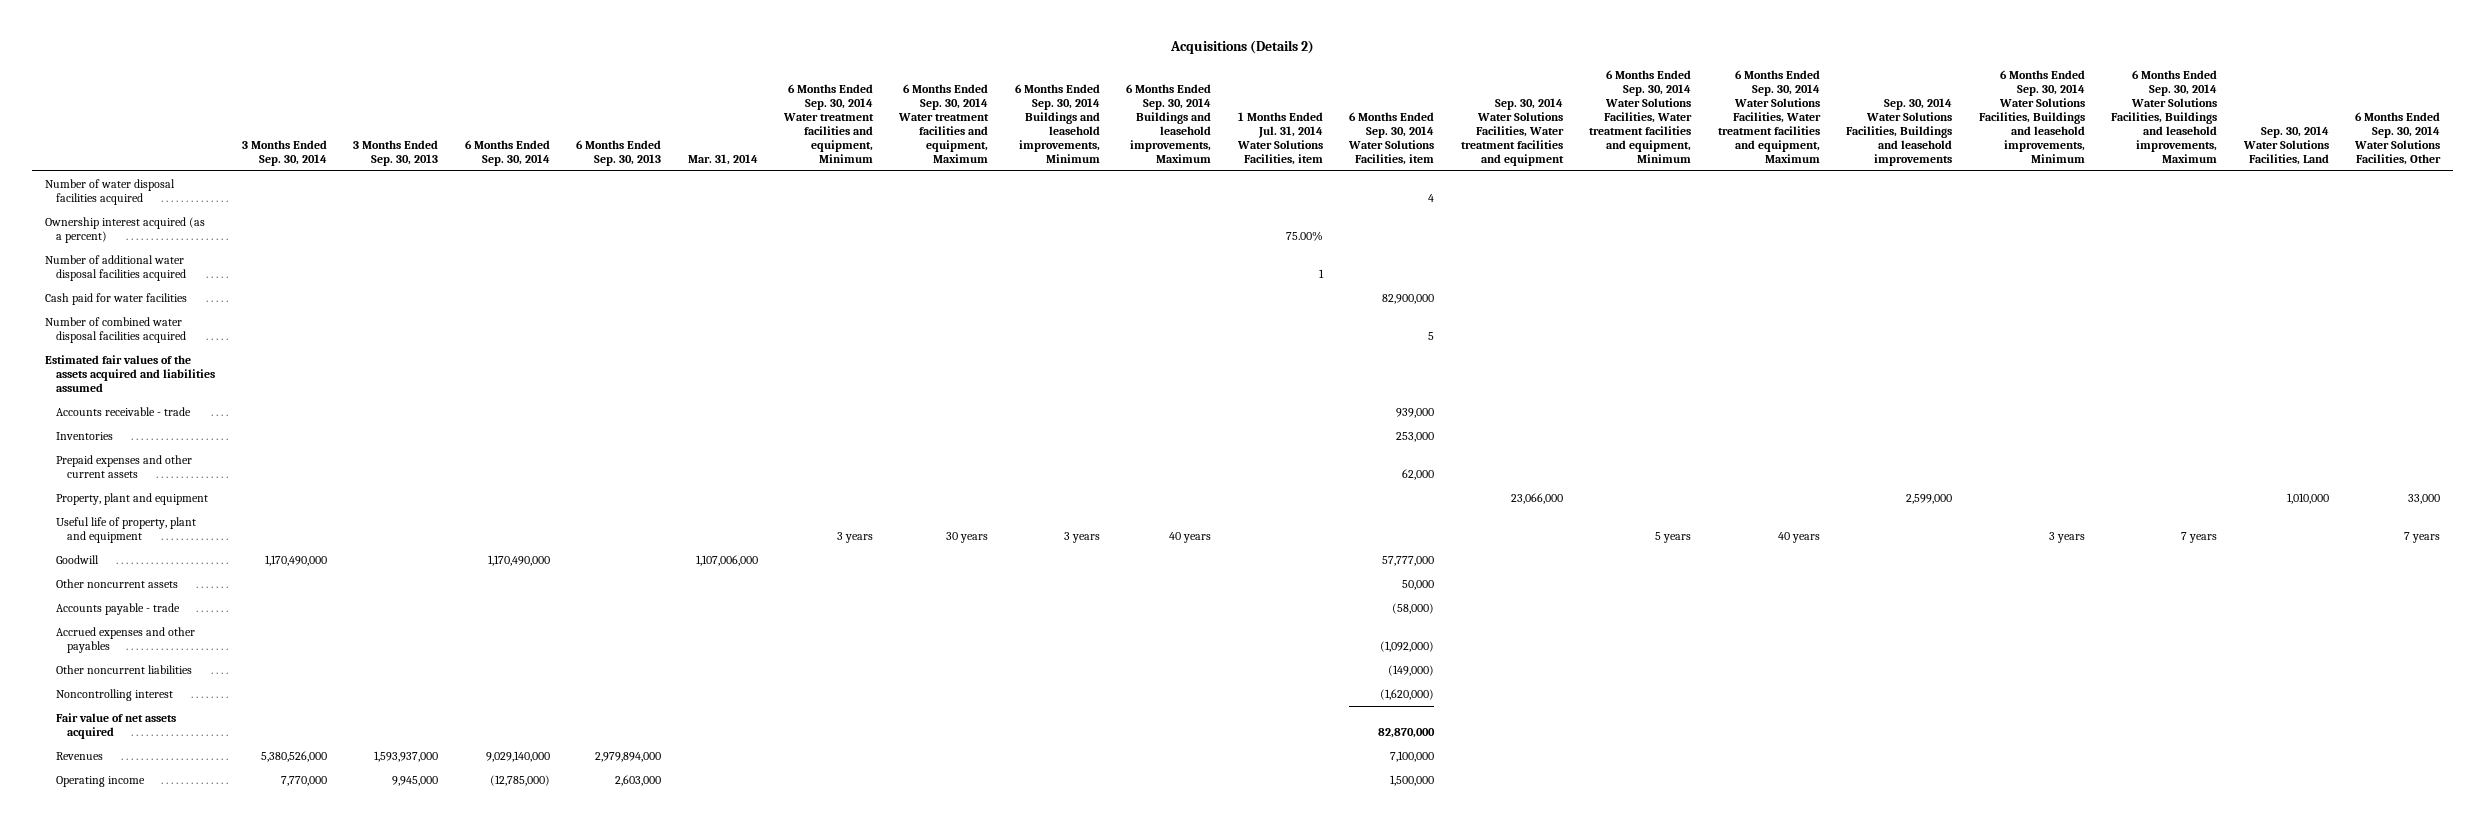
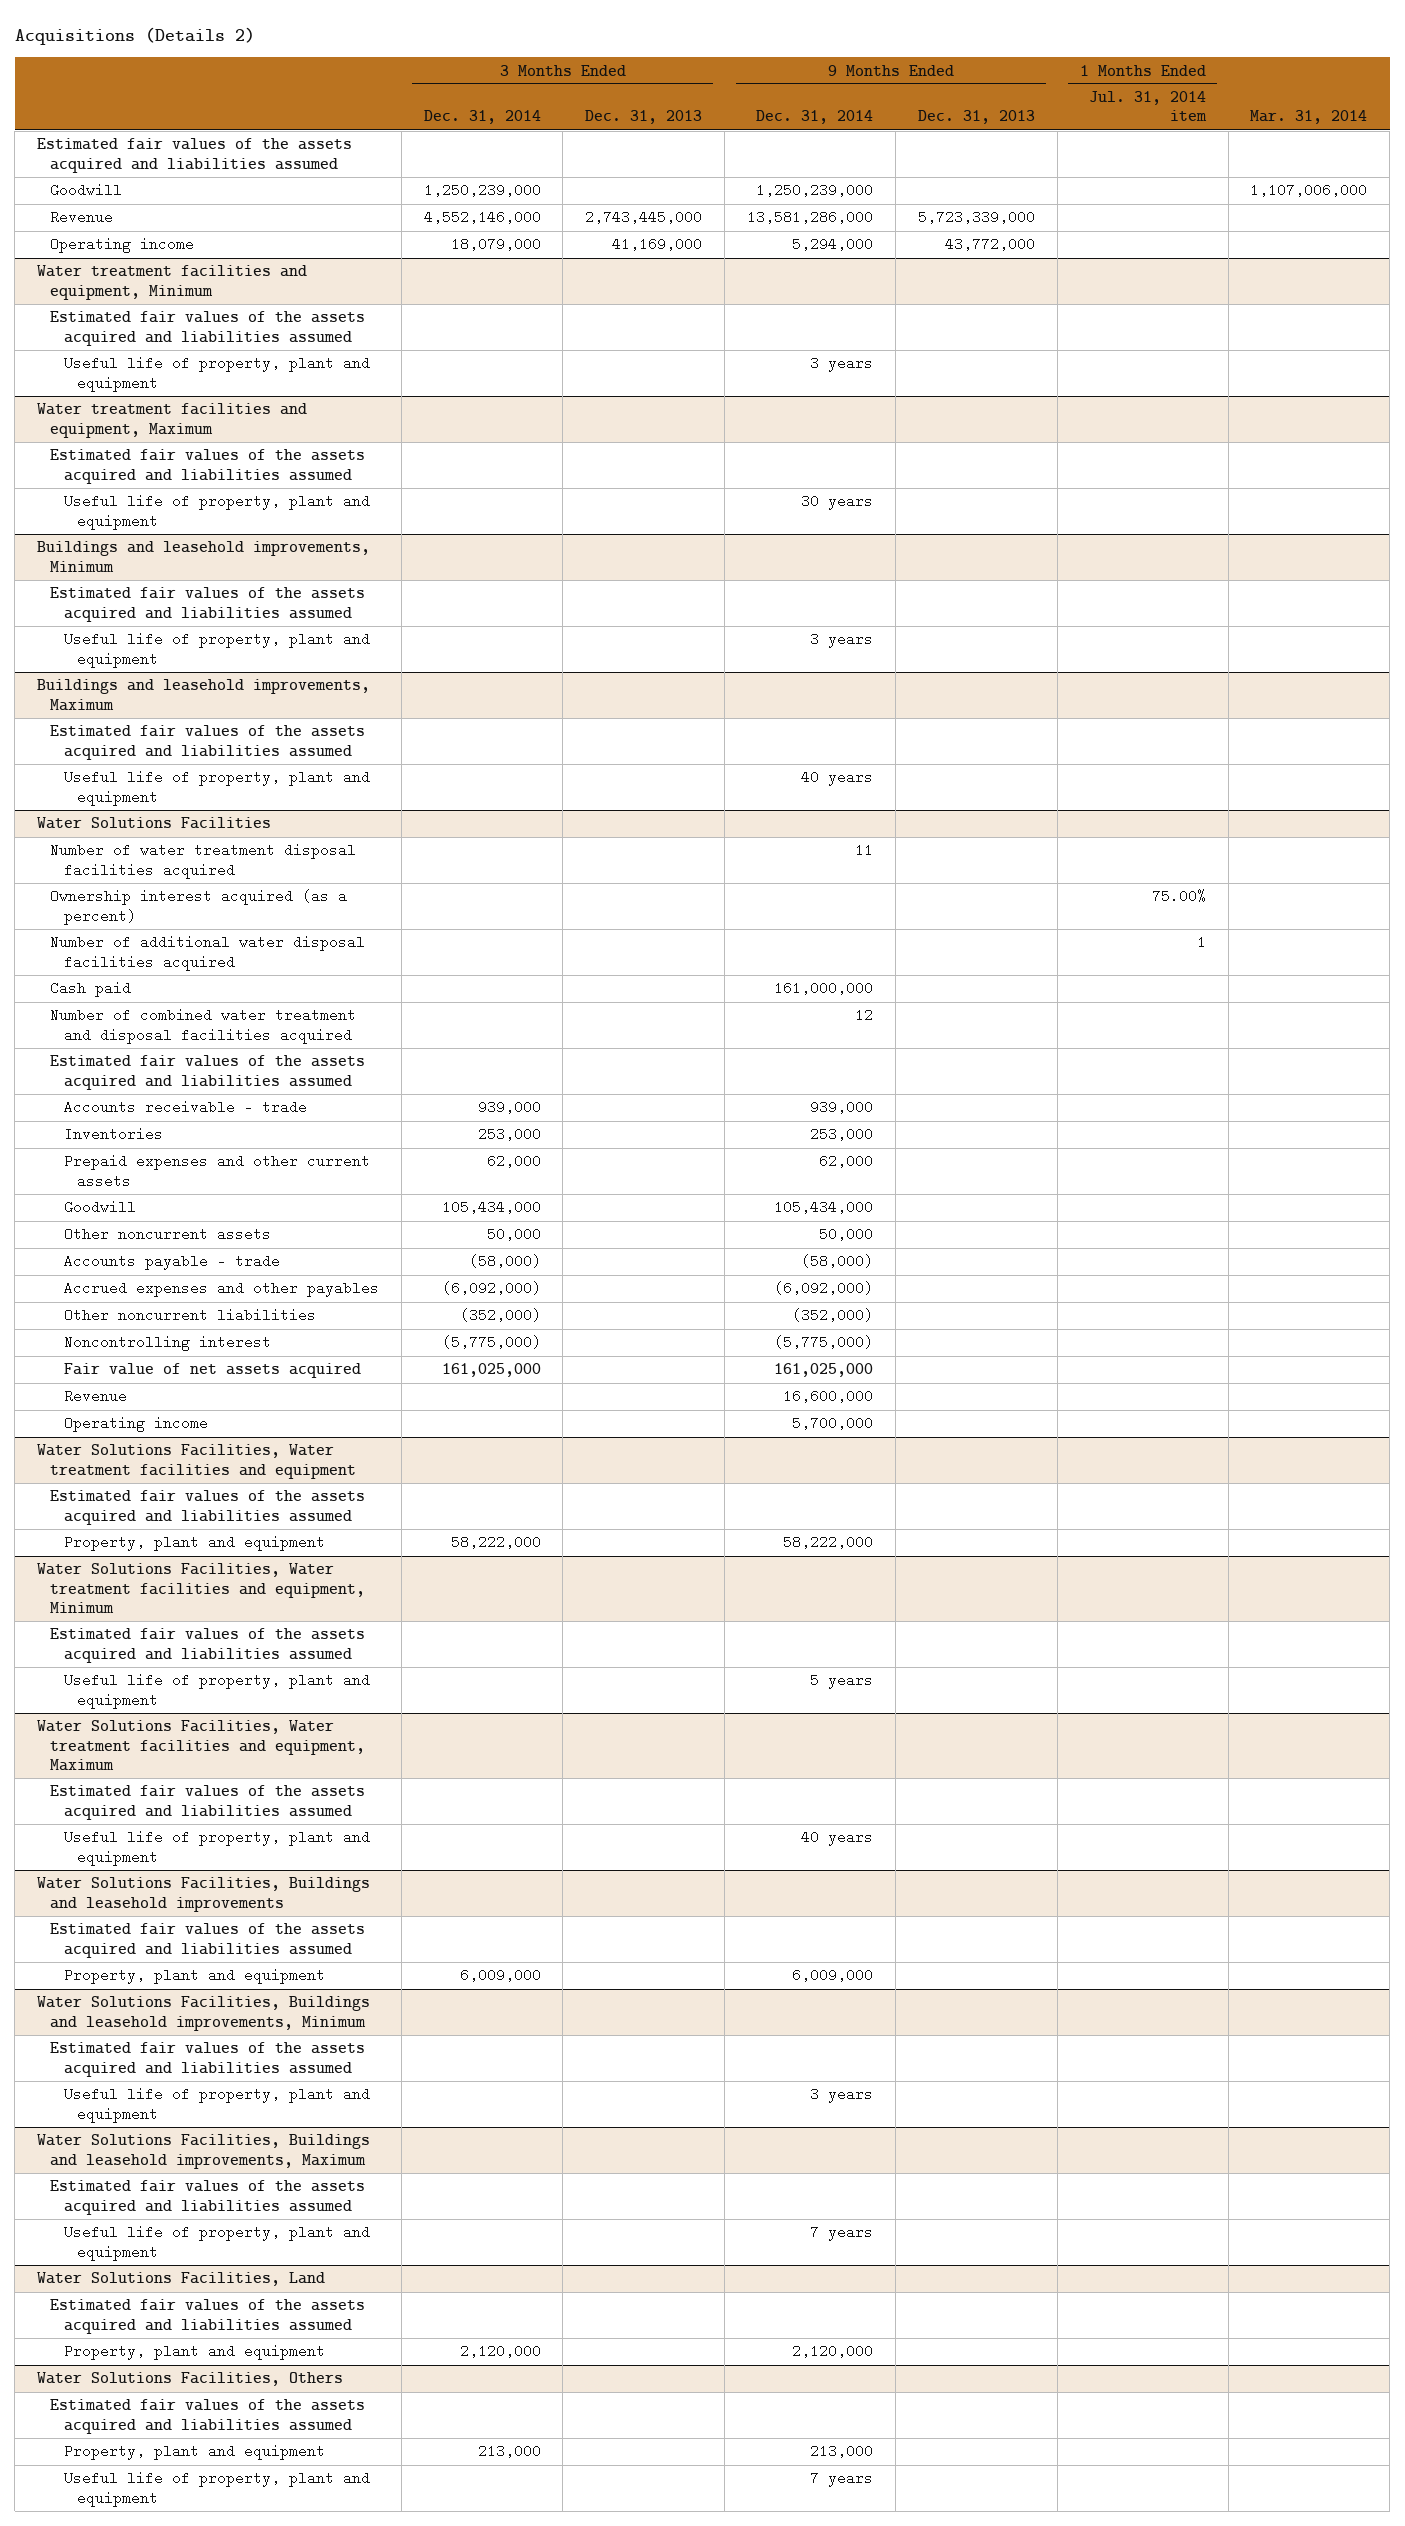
- | 3 Months Ended Sep. 30, 2014 | 3 Months Ended Sep. 30, 2013 | 6 Months Ended Sep. 30, 2014 | 6 Months Ended Sep. 30, 2013 | Mar. 31, 2014 | 6 Months Ended Sep. 30, 2014 Water treatment facilities and equipment, Minimum | 6 Months Ended Sep. 30, 2014 Water treatment facilities and equipment, Maximum | 6 Months Ended Sep. 30, 2014 Buildings and leasehold improvements, Minimum | 6 Months Ended Sep. 30, 2014 Buildings and leasehold improvements, Maximum | 1 Months Ended Jul. 31, 2014 Water Solutions Facilities, item | 6 Months Ended Sep. 30, 2014 Water Solutions Facilities, item | Sep. 30, 2014 Water Solutions Facilities, Water treatment facilities and equipment | 6 Months Ended Sep. 30, 2014 Water Solutions Facilities, Water treatment facilities and equipment, Minimum | 6 Months Ended Sep. 30, 2014 Water Solutions Facilities, Water treatment facilities and equipment, Maximum | Sep. 30, 2014 Water Solutions Facilities, Buildings and leasehold improvements | 6 Months Ended Sep. 30, 2014 Water Solutions Facilities, Buildings and leasehold improvements, Minimum | 6 Months Ended Sep. 30, 2014 Water Solutions Facilities, Buildings and leasehold improvements, Maximum | Sep. 30, 2014 Water Solutions Facilities, Land | 6 Months Ended Sep. 30, 2014 Water Solutions Facilities, Other
+ | 3 Months Ended Dec. 31, 2014 | 3 Months Ended Dec. 31, 2013 | 9 Months Ended Dec. 31, 2014 | 9 Months Ended Dec. 31, 2013 | 1 Months Ended Jul. 31, 2014 item | Mar. 31, 2014
- Number of water disposal facilities acquired | | | | | | | | | | | 4 | | | | | | | |
- Ownership interest acquired (as a percent) | | | | | | | | | | 75.00% | | | | | | | | |
- Number of additional water disposal facilities acquired | | | | | | | | | | 1 | | | | | | | | |
- Cash paid for water facilities | | | | | | | | | | | 82,900,000 | | | | | | | |
- Number of combined water disposal facilities acquired | | | | | | | | | | | 5 | | | | | | | |
- Accounts receivable - trade | | | | | | | | | | | 939,000 | | | | | | | |
- Inventories | | | | | | | | | | | 253,000 | | | | | | | |
- Prepaid expenses and other current assets | | | | | | | | | | | 62,000 | | | | | | | |
- Property, plant and equipment | | | | | | | | | | | | 23,066,000 | | | 2,599,000 | | | 1,010,000 | 33,000
- Useful life of property, plant and equipment | | | | | | 3 years | 30 years | 3 years | 40 years | | | | 5 years | 40 years | | 3 years | 7 years | | 7 years
- Other noncurrent assets | | | | | | | | | | | 50,000 | | | | | | | |
- Accounts payable - trade | | | | | | | | | | | (58,000) | | | | | | | |
- Accrued expenses and other payables | | | | | | | | | | | (1,092,000) | | | | | | | |
- Other noncurrent liabilities | | | | | | | | | | | (149,000) | | | | | | | |
- Noncontrolling interest | | | | | | | | | | | (1,620,000) | | | | | | | |
- Fair value of net assets acquired | | | | | | | | | | | 82,870,000 | | | | | | | |
- Revenues | 5,380,526,000 | 1,593,937,000 | 9,029,140,000 | 2,979,894,000 | | | | | | | 7,100,000 | | | | | | | |
+ Revenue | 4,552,146,000 | 2,743,445,000 | 13,581,286,000 | 5,723,339,000 | |
+ Water treatment facilities and equipment, Minimum
+ Estimated fair values of the assets acquired and liabilities assumed
+ Useful life of property, plant and equipment | | | 3 years | | |
+ Water treatment facilities and equipment, Maximum
+ Estimated fair values of the assets acquired and liabilities assumed
+ Useful life of property, plant and equipment | | | 30 years | | |
+ Buildings and leasehold improvements, Minimum
+ Estimated fair values of the assets acquired and liabilities assumed
+ Useful life of property, plant and equipment | | | 3 years | | |
+ Buildings and leasehold improvements, Maximum
+ Estimated fair values of the assets acquired and liabilities assumed
+ Useful life of property, plant and equipment | | | 40 years | | |
+ Water Solutions Facilities
+ Number of water treatment disposal facilities acquired | | | 11 | | |
+ Ownership interest acquired (as a percent) | | | | | 75.00% |
+ Number of additional water disposal facilities acquired | | | | | 1 |
+ Cash paid | | | 161,000,000 | | |
+ Number of combined water treatment and disposal facilities acquired | | | 12 | | |
+ Estimated fair values of the assets acquired and liabilities assumed
+ Accounts receivable - trade | 939,000 | | 939,000 | | |
+ Inventories | 253,000 | | 253,000 | | |
+ Prepaid expenses and other current assets | 62,000 | | 62,000 | | |
+ Goodwill | 105,434,000 | | 105,434,000 | | |
+ Other noncurrent assets | 50,000 | | 50,000 | | |
+ Accounts payable - trade | (58,000) | | (58,000) | | |
+ Accrued expenses and other payables | (6,092,000) | | (6,092,000) | | |
+ Other noncurrent liabilities | (352,000) | | (352,000) | | |
+ Noncontrolling interest | (5,775,000) | | (5,775,000) | | |
+ Fair value of net assets acquired | 161,025,000 | | 161,025,000 | | |
+ Revenue | | | 16,600,000 | | |
+ Operating income | | | 5,700,000 | | |
+ Water Solutions Facilities, Water treatment facilities and equipment
+ Estimated fair values of the assets acquired and liabilities assumed
+ Property, plant and equipment | 58,222,000 | | 58,222,000 | | |
+ Water Solutions Facilities, Water treatment facilities and equipment, Minimum
+ Estimated fair values of the assets acquired and liabilities assumed
+ Useful life of property, plant and equipment | | | 5 years | | |
+ Water Solutions Facilities, Water treatment facilities and equipment, Maximum
+ Estimated fair values of the assets acquired and liabilities assumed
+ Useful life of property, plant and equipment | | | 40 years | | |
+ Water Solutions Facilities, Buildings and leasehold improvements
+ Estimated fair values of the assets acquired and liabilities assumed
+ Property, plant and equipment | 6,009,000 | | 6,009,000 | | |
+ Water Solutions Facilities, Buildings and leasehold improvements, Minimum
+ Estimated fair values of the assets acquired and liabilities assumed
+ Useful life of property, plant and equipment | | | 3 years | | |
+ Water Solutions Facilities, Buildings and leasehold improvements, Maximum
+ Estimated fair values of the assets acquired and liabilities assumed
+ Useful life of property, plant and equipment | | | 7 years | | |
+ Water Solutions Facilities, Land
+ Estimated fair values of the assets acquired and liabilities assumed
+ Property, plant and equipment | 2,120,000 | | 2,120,000 | | |
+ Water Solutions Facilities, Others
+ Estimated fair values of the assets acquired and liabilities assumed
+ Property, plant and equipment | 213,000 | | 213,000 | | |
+ Useful life of property, plant and equipment | | | 7 years | | |

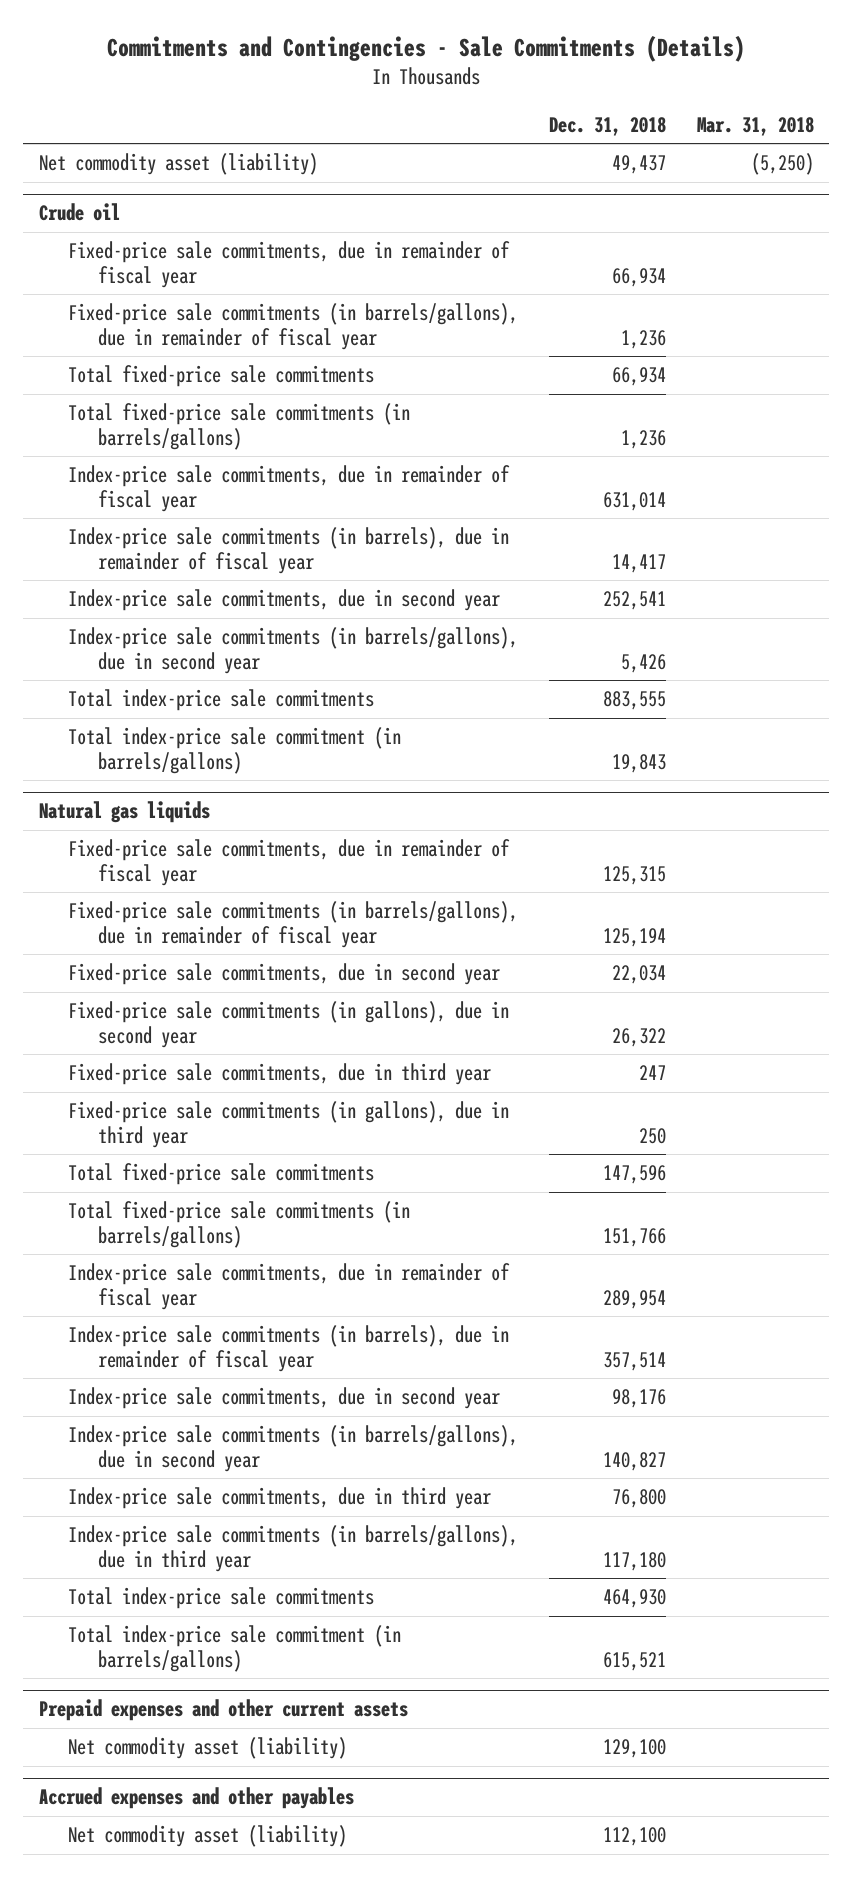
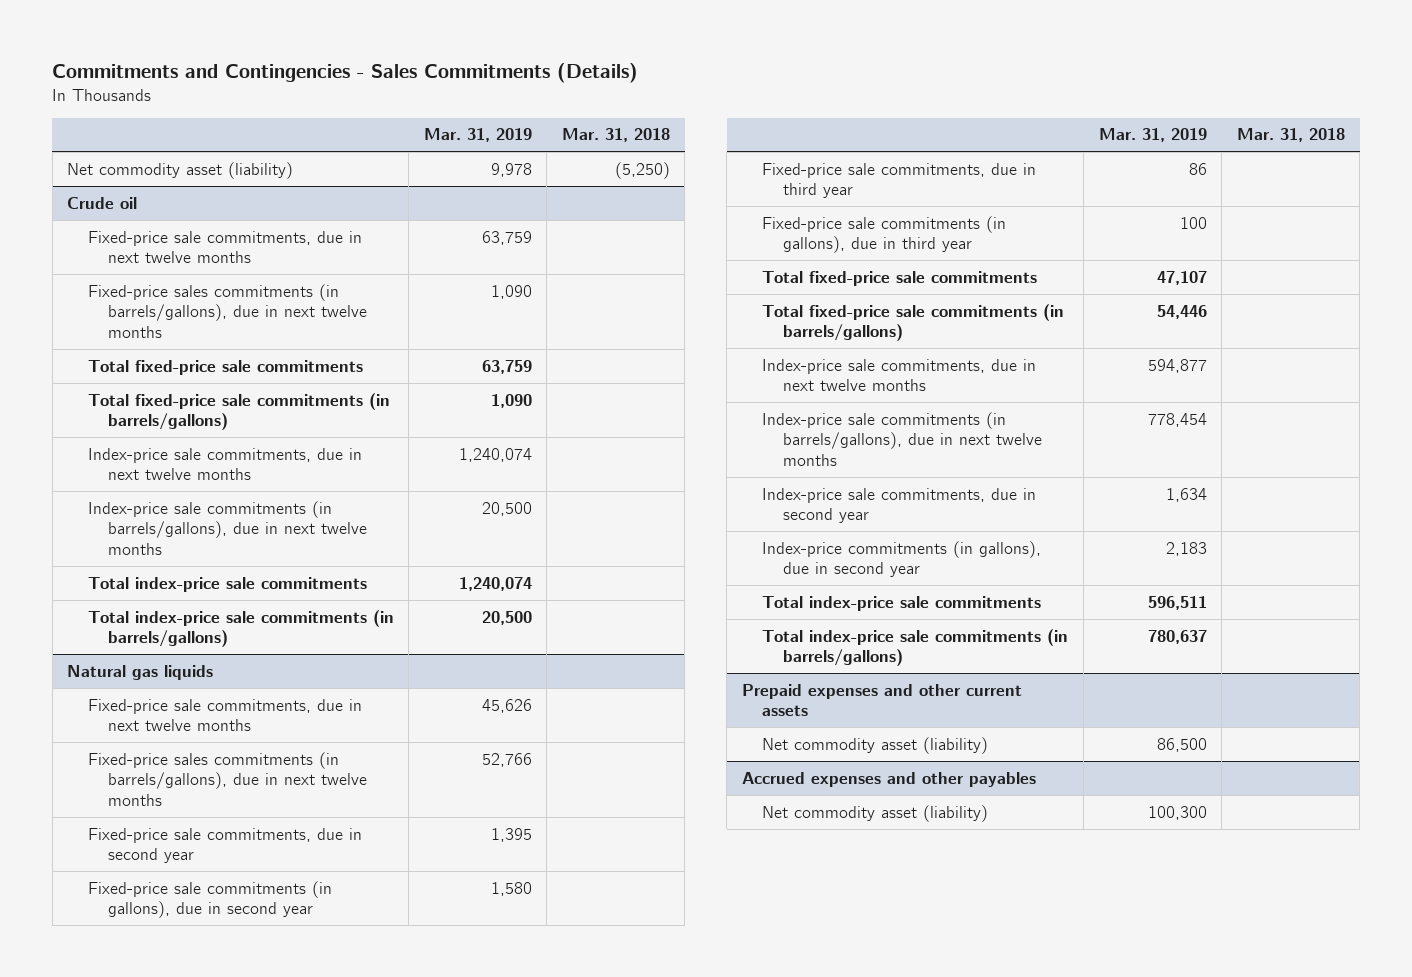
- Commitments and Contingencies - Sale Commitments (Details)
+ Commitments and Contingencies - Sales Commitments (Details)
- | Dec. 31, 2018 | Mar. 31, 2018
+ | Mar. 31, 2019 | Mar. 31, 2018
@ Crude oil
- Fixed-price sale commitments, due in remainder of fiscal year | 66,934 |
- Fixed-price sale commitments (in barrels/gallons), due in remainder of fiscal year | 1,236 |
+ Fixed-price sale commitments, due in next twelve months | 63,759 |
+ Fixed-price sales commitments (in barrels/gallons), due in next twelve months | 1,090 |
- Index-price sale commitments, due in remainder of fiscal year | 631,014 |
- Index-price sale commitments (in barrels), due in remainder of fiscal year | 14,417 |
- Index-price sale commitments, due in second year | 252,541 |
- Index-price sale commitments (in barrels/gallons), due in second year | 5,426 |
+ Index-price sale commitments, due in next twelve months | 1,240,074 |
+ Index-price sale commitments (in barrels/gallons), due in next twelve months | 20,500 |
- Total index-price sale commitment (in barrels/gallons) | 19,843 |
+ Total index-price sale commitments (in barrels/gallons) | 20,500 |
@ Natural gas liquids
- Fixed-price sale commitments, due in remainder of fiscal year | 125,315 |
- Fixed-price sale commitments (in barrels/gallons), due in remainder of fiscal year | 125,194 |
+ Fixed-price sale commitments, due in next twelve months | 45,626 |
+ Fixed-price sales commitments (in barrels/gallons), due in next twelve months | 52,766 |
- Index-price sale commitments, due in remainder of fiscal year | 289,954 |
- Index-price sale commitments (in barrels), due in remainder of fiscal year | 357,514 |
+ Index-price sale commitments, due in next twelve months | 594,877 |
+ Index-price sale commitments (in barrels/gallons), due in next twelve months | 778,454 |
- Index-price sale commitments (in barrels/gallons), due in second year | 140,827 |
- Index-price sale commitments, due in third year | 76,800 |
- Index-price sale commitments (in barrels/gallons), due in third year | 117,180 |
+ Index-price commitments (in gallons), due in second year | 2,183 |
- Total index-price sale commitment (in barrels/gallons) | 615,521 |
+ Total index-price sale commitments (in barrels/gallons) | 780,637 |

